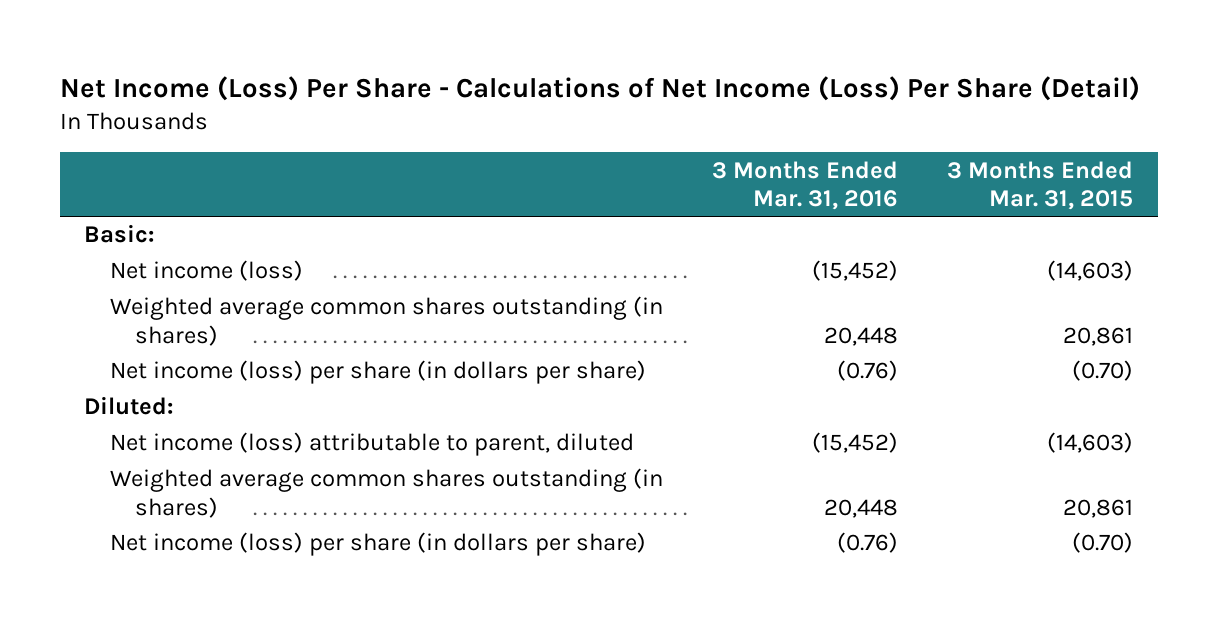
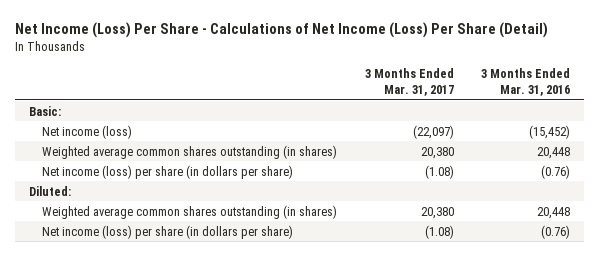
- | 3 Months Ended Mar. 31, 2016 | 3 Months Ended Mar. 31, 2015
+ | 3 Months Ended Mar. 31, 2017 | 3 Months Ended Mar. 31, 2016
- Net income (loss) attributable to parent, diluted | (15,452) | (14,603)

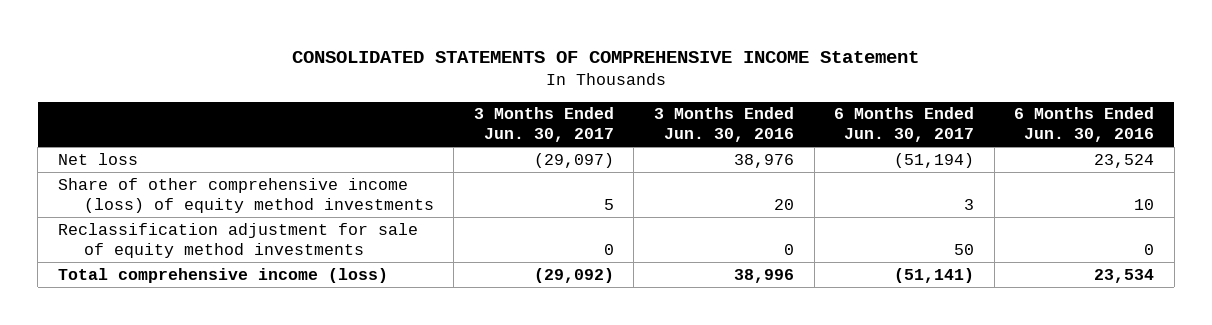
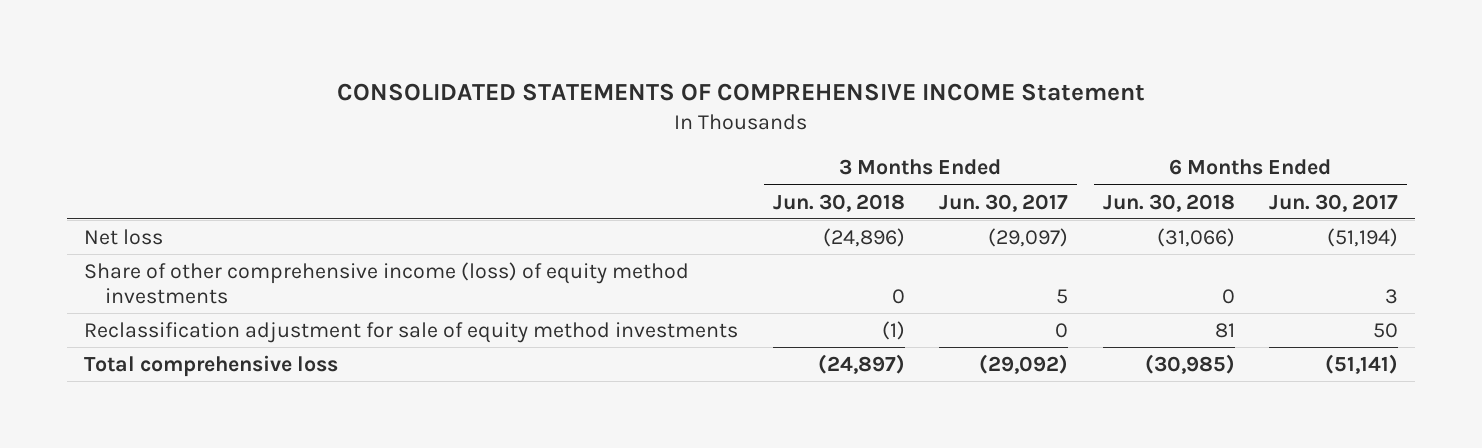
- | 3 Months Ended Jun. 30, 2017 | 3 Months Ended Jun. 30, 2016 | 6 Months Ended Jun. 30, 2017 | 6 Months Ended Jun. 30, 2016
+ | 3 Months Ended Jun. 30, 2018 | 3 Months Ended Jun. 30, 2017 | 6 Months Ended Jun. 30, 2018 | 6 Months Ended Jun. 30, 2017
- Total comprehensive income (loss) | (29,092) | 38,996 | (51,141) | 23,534
+ Total comprehensive loss | (24,897) | (29,092) | (30,985) | (51,141)

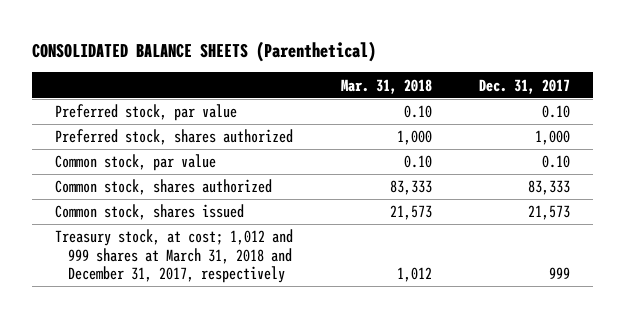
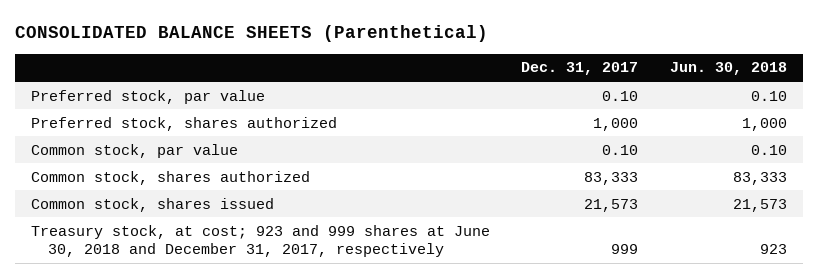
- | Mar. 31, 2018 | Dec. 31, 2017
+ | Dec. 31, 2017 | Jun. 30, 2018
- Treasury stock, at cost; 1,012 and 999 shares at March 31, 2018 and December 31, 2017, respectively | 1,012 | 999
+ Treasury stock, at cost; 923 and 999 shares at June 30, 2018 and December 31, 2017, respectively | 999 | 923

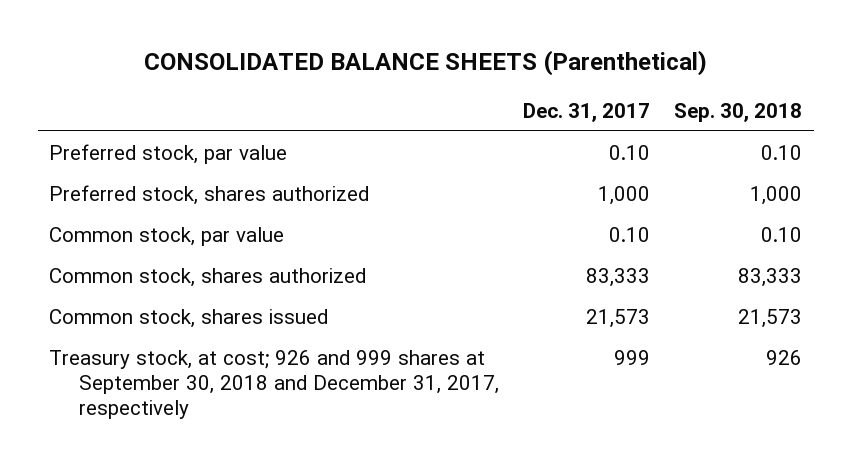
- | Dec. 31, 2017 | Jun. 30, 2018
+ | Dec. 31, 2017 | Sep. 30, 2018
- Treasury stock, at cost; 923 and 999 shares at June 30, 2018 and December 31, 2017, respectively | 999 | 923
+ Treasury stock, at cost; 926 and 999 shares at September 30, 2018 and December 31, 2017, respectively | 999 | 926

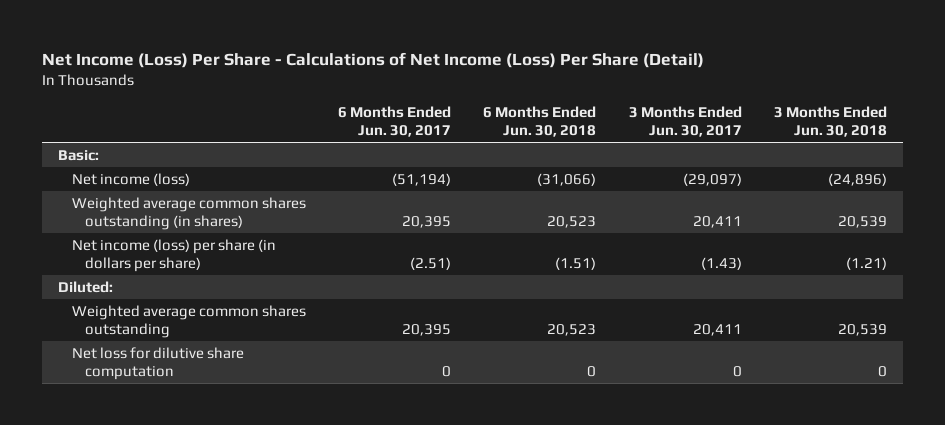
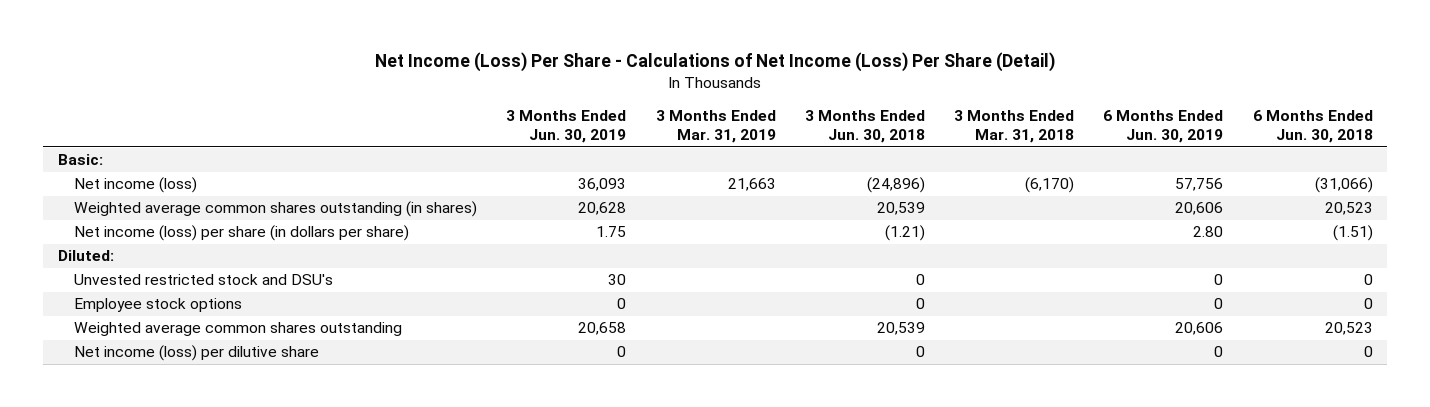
- | 6 Months Ended Jun. 30, 2017 | 6 Months Ended Jun. 30, 2018 | 3 Months Ended Jun. 30, 2017 | 3 Months Ended Jun. 30, 2018
+ | 3 Months Ended Jun. 30, 2019 | 3 Months Ended Mar. 31, 2019 | 3 Months Ended Jun. 30, 2018 | 3 Months Ended Mar. 31, 2018 | 6 Months Ended Jun. 30, 2019 | 6 Months Ended Jun. 30, 2018
+ Unvested restricted stock and DSU's | 30 | | 0 | | 0 | 0
+ Employee stock options | 0 | | 0 | | 0 | 0
- Net loss for dilutive share computation | 0 | 0 | 0 | 0
+ Net income (loss) per dilutive share | 0 | | 0 | | 0 | 0

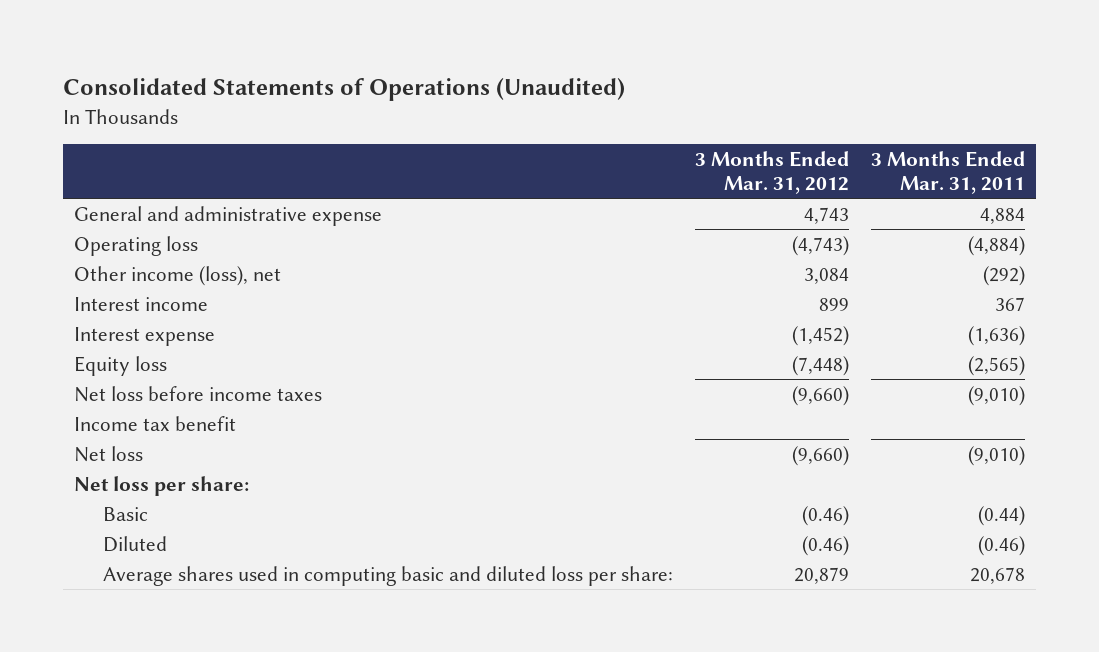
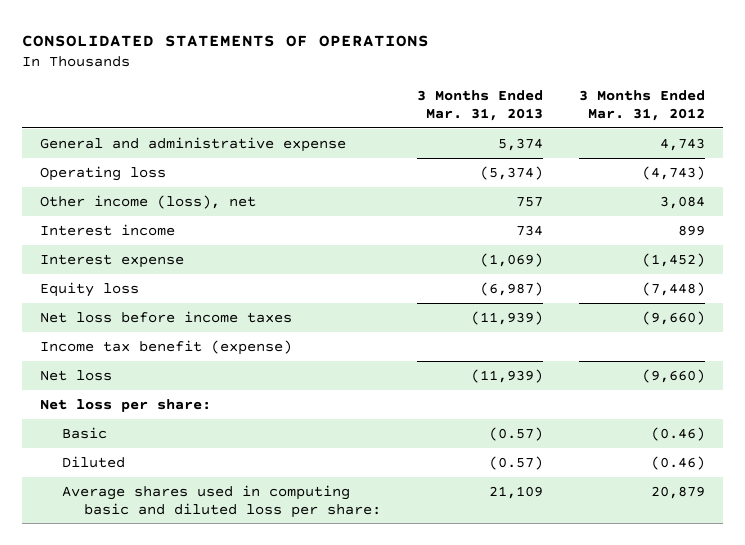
- Consolidated Statements of Operations (Unaudited)
+ CONSOLIDATED STATEMENTS OF OPERATIONS
- | 3 Months Ended Mar. 31, 2012 | 3 Months Ended Mar. 31, 2011
+ | 3 Months Ended Mar. 31, 2013 | 3 Months Ended Mar. 31, 2012
- Income tax benefit
+ Income tax benefit (expense)

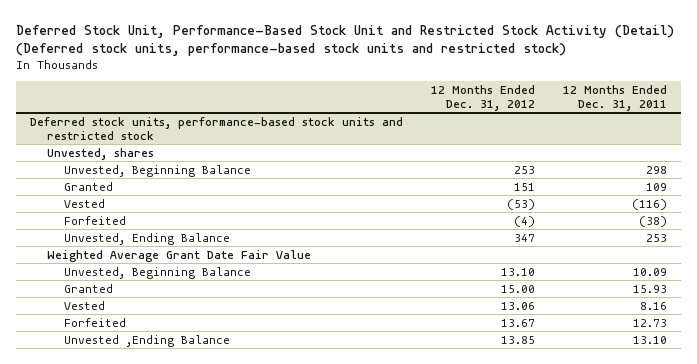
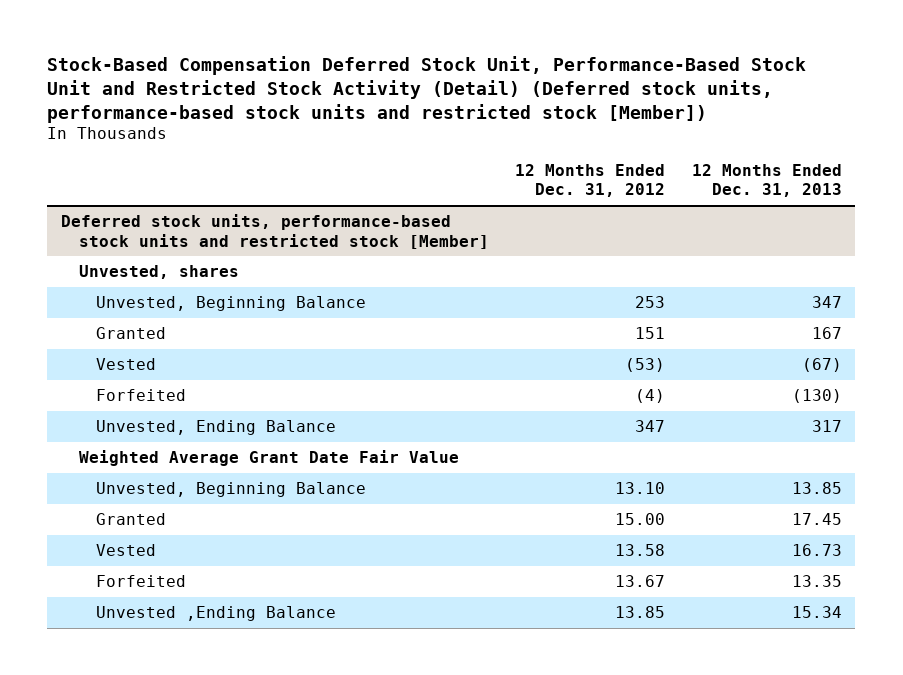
- Deferred Stock Unit, Performance-Based Stock Unit and Restricted Stock Activity (Detail) (Deferred stock units, performance-based stock units and restricted stock)
+ Stock-Based Compensation Deferred Stock Unit, Performance-Based Stock Unit and Restricted Stock Activity (Detail) (Deferred stock units, performance-based stock units and restricted stock [Member])
- | 12 Months Ended Dec. 31, 2012 | 12 Months Ended Dec. 31, 2011
+ | 12 Months Ended Dec. 31, 2012 | 12 Months Ended Dec. 31, 2013
- Deferred stock units, performance-based stock units and restricted stock
+ Deferred stock units, performance-based stock units and restricted stock [Member]
- Vested | 13.06 | 8.16
+ Vested | 13.58 | 16.73

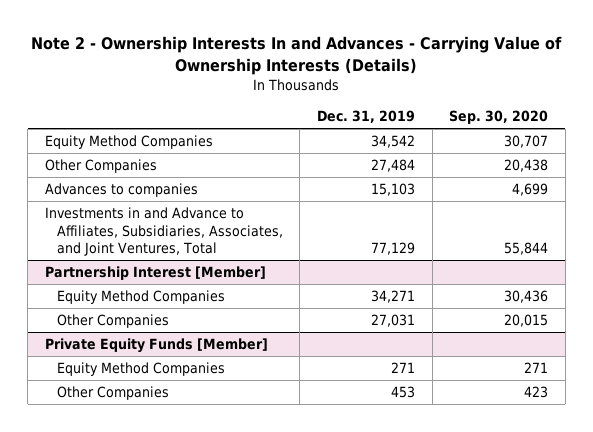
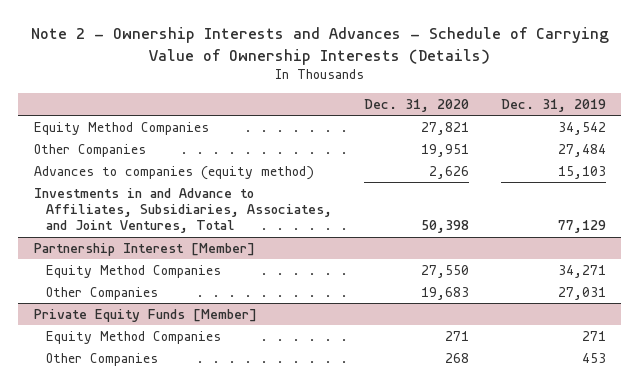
- Note 2 - Ownership Interests In and Advances - Carrying Value of Ownership Interests (Details)
+ Note 2 - Ownership Interests and Advances - Schedule of Carrying Value of Ownership Interests (Details)
- | Dec. 31, 2019 | Sep. 30, 2020
+ | Dec. 31, 2020 | Dec. 31, 2019
- Advances to companies | 15,103 | 4,699
+ Advances to companies (equity method) | 2,626 | 15,103

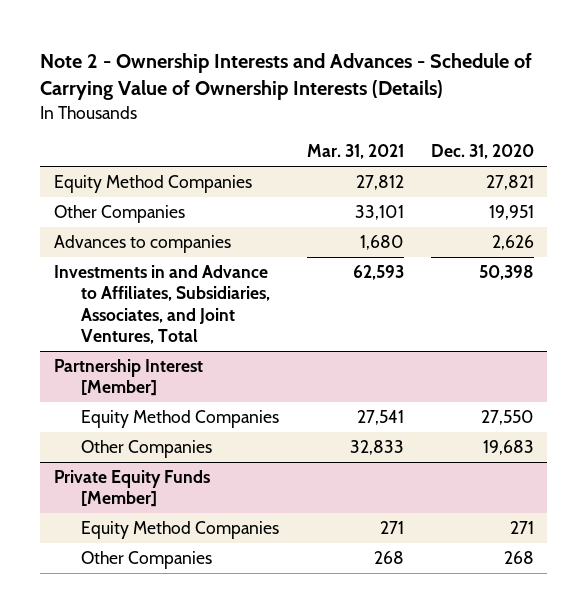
- | Dec. 31, 2020 | Dec. 31, 2019
+ | Mar. 31, 2021 | Dec. 31, 2020
- Advances to companies (equity method) | 2,626 | 15,103
+ Advances to companies | 1,680 | 2,626

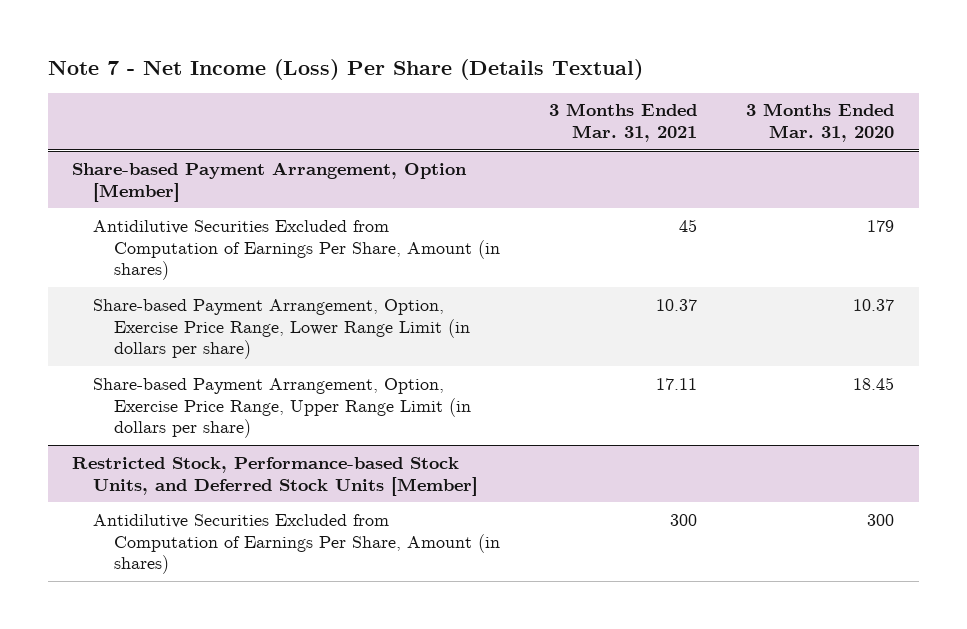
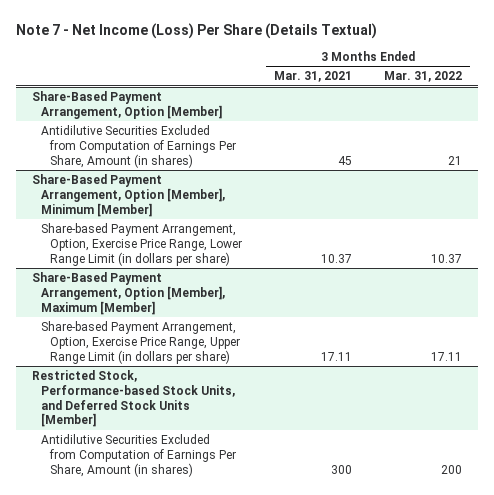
- | 3 Months Ended Mar. 31, 2021 | 3 Months Ended Mar. 31, 2020
+ | 3 Months Ended Mar. 31, 2021 | 3 Months Ended Mar. 31, 2022
- Share-based Payment Arrangement, Option [Member]
+ Share-Based Payment Arrangement, Option [Member]
+ Share-Based Payment Arrangement, Option [Member], Minimum [Member]
+ Share-Based Payment Arrangement, Option [Member], Maximum [Member]

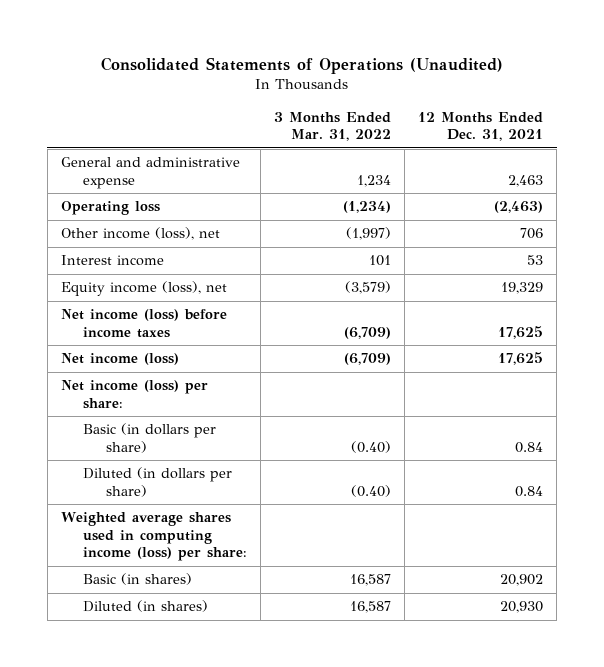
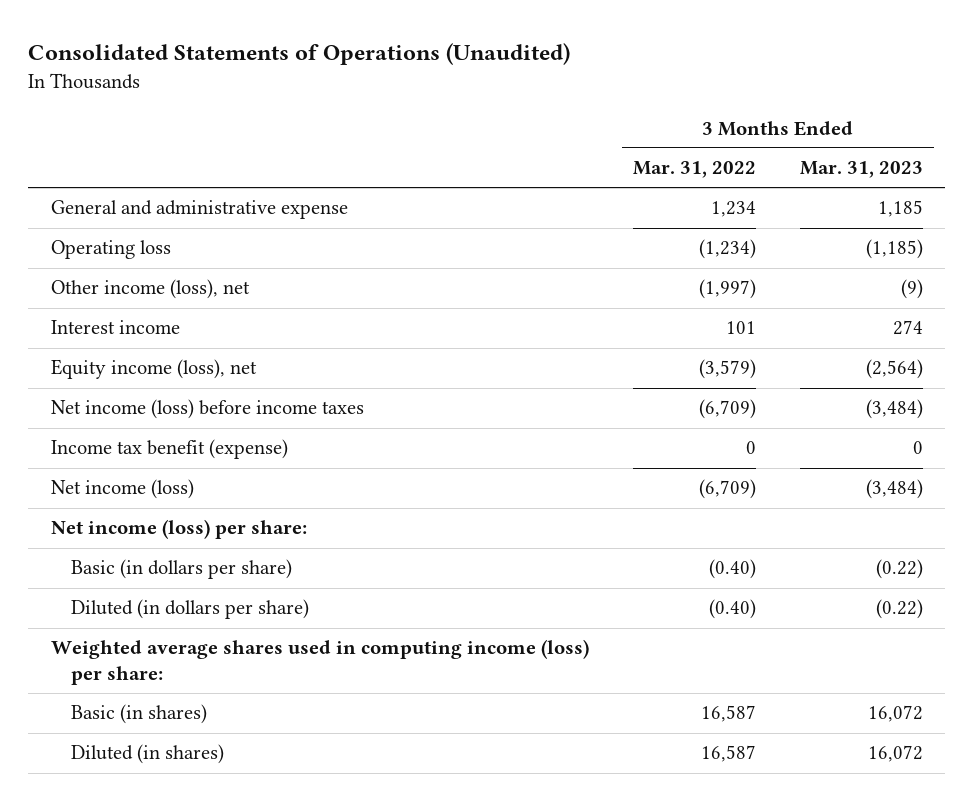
- | 3 Months Ended Mar. 31, 2022 | 12 Months Ended Dec. 31, 2021
+ | 3 Months Ended Mar. 31, 2022 | 3 Months Ended Mar. 31, 2023
+ Income tax benefit (expense) | 0 | 0

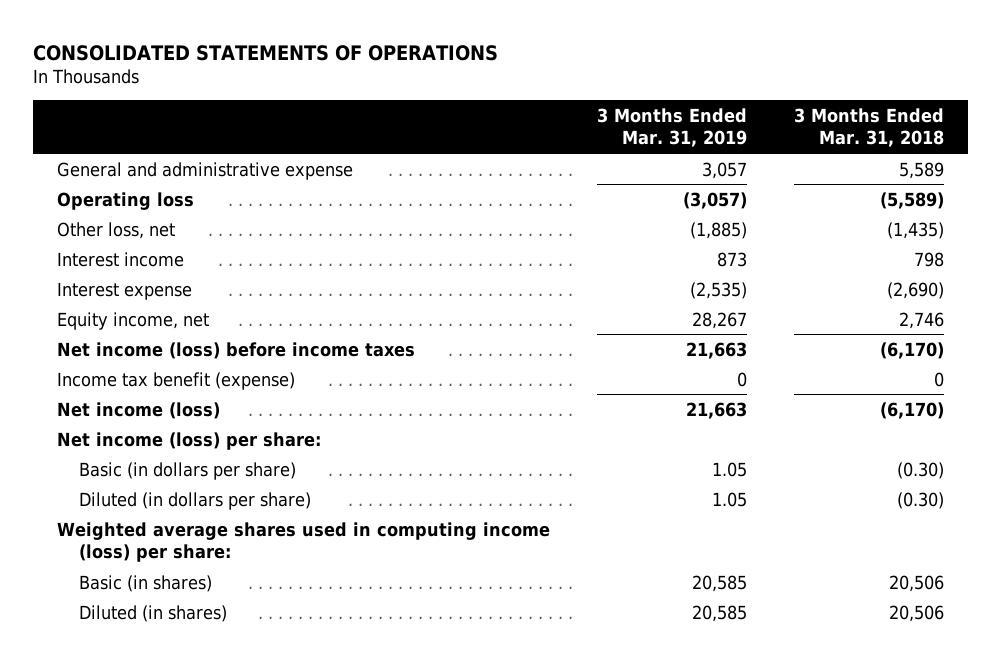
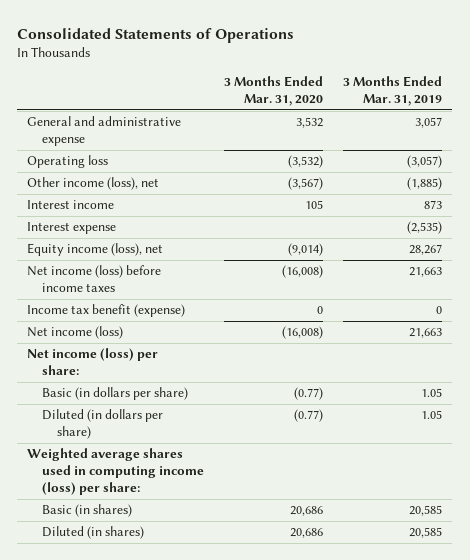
- CONSOLIDATED STATEMENTS OF OPERATIONS
+ Consolidated Statements of Operations
- | 3 Months Ended Mar. 31, 2019 | 3 Months Ended Mar. 31, 2018
+ | 3 Months Ended Mar. 31, 2020 | 3 Months Ended Mar. 31, 2019
- Other loss, net | (1,885) | (1,435)
+ Other income (loss), net | (3,567) | (1,885)
- Equity income, net | 28,267 | 2,746
+ Equity income (loss), net | (9,014) | 28,267

